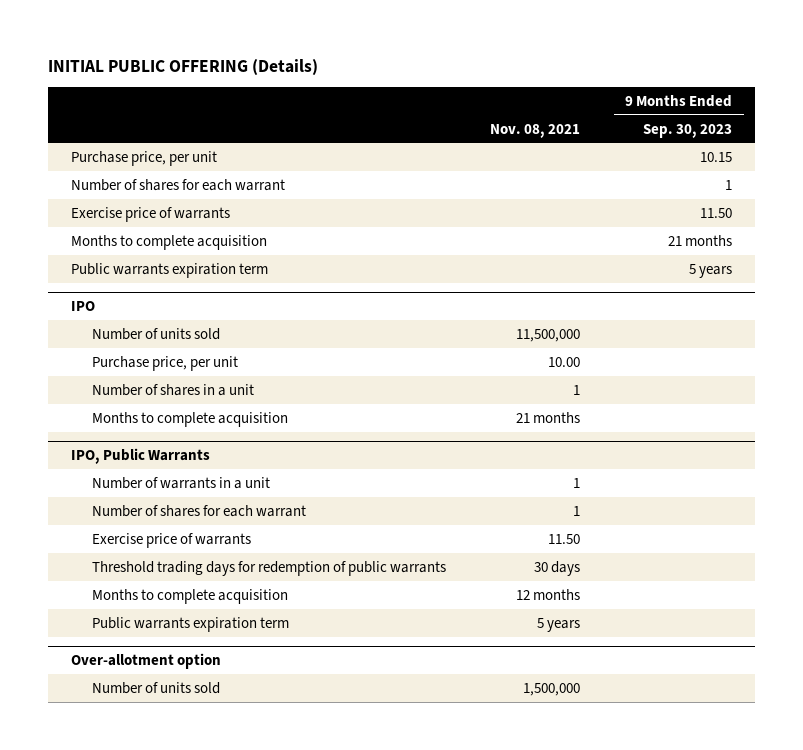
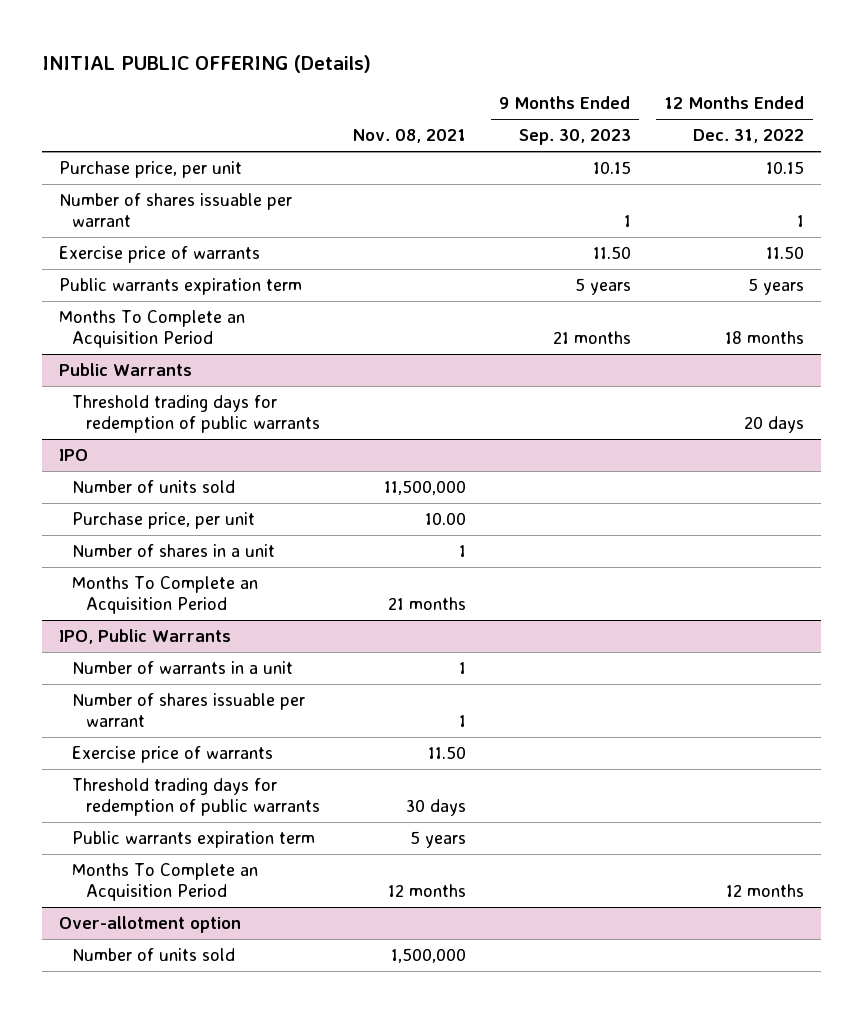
- | Nov. 08, 2021 | 9 Months Ended Sep. 30, 2023
+ | Nov. 08, 2021 | 9 Months Ended Sep. 30, 2023 | 12 Months Ended Dec. 31, 2022
- Number of shares for each warrant | | 1
+ Number of shares issuable per warrant | | 1 | 1
- Months to complete acquisition | | 21 months
+ Months To Complete an Acquisition Period | | 21 months | 18 months
+ Public Warrants
+ Threshold trading days for redemption of public warrants | | | 20 days
@ IPO
- Months to complete acquisition | 21 months |
+ Months To Complete an Acquisition Period | 21 months | |
@ IPO, Public Warrants
- Number of shares for each warrant | 1 |
+ Number of shares issuable per warrant | 1 | |
- Months to complete acquisition | 12 months |
+ Months To Complete an Acquisition Period | 12 months | | 12 months

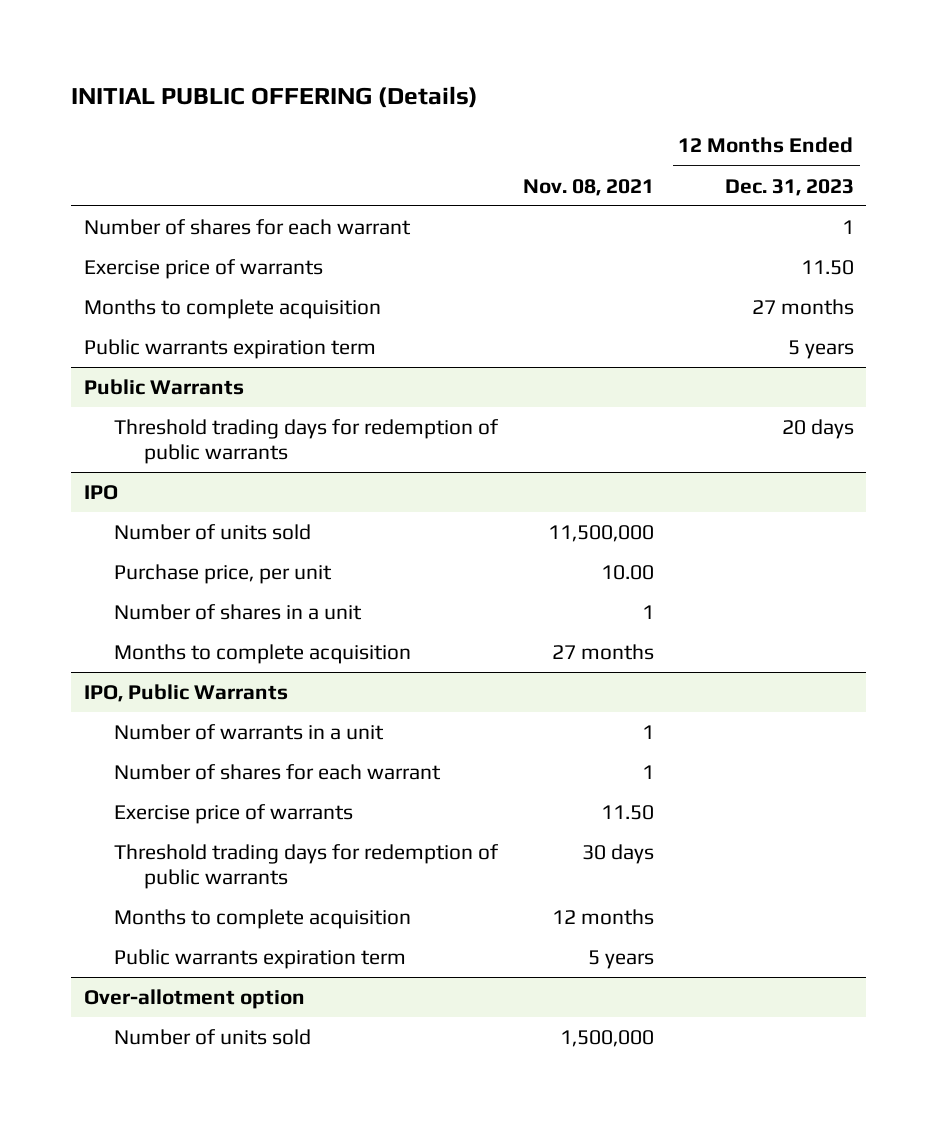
- | Nov. 08, 2021 | 9 Months Ended Sep. 30, 2023 | 12 Months Ended Dec. 31, 2022
+ | Nov. 08, 2021 | 12 Months Ended Dec. 31, 2023
- Purchase price, per unit | | 10.15 | 10.15
- Number of shares issuable per warrant | | 1 | 1
+ Number of shares for each warrant | | 1
+ Months to complete acquisition | | 27 months
- Months To Complete an Acquisition Period | | 21 months | 18 months
@ IPO
- Months To Complete an Acquisition Period | 21 months | |
+ Months to complete acquisition | 27 months |
@ IPO, Public Warrants
- Number of shares issuable per warrant | 1 | |
+ Number of shares for each warrant | 1 |
+ Months to complete acquisition | 12 months |
- Months To Complete an Acquisition Period | 12 months | | 12 months

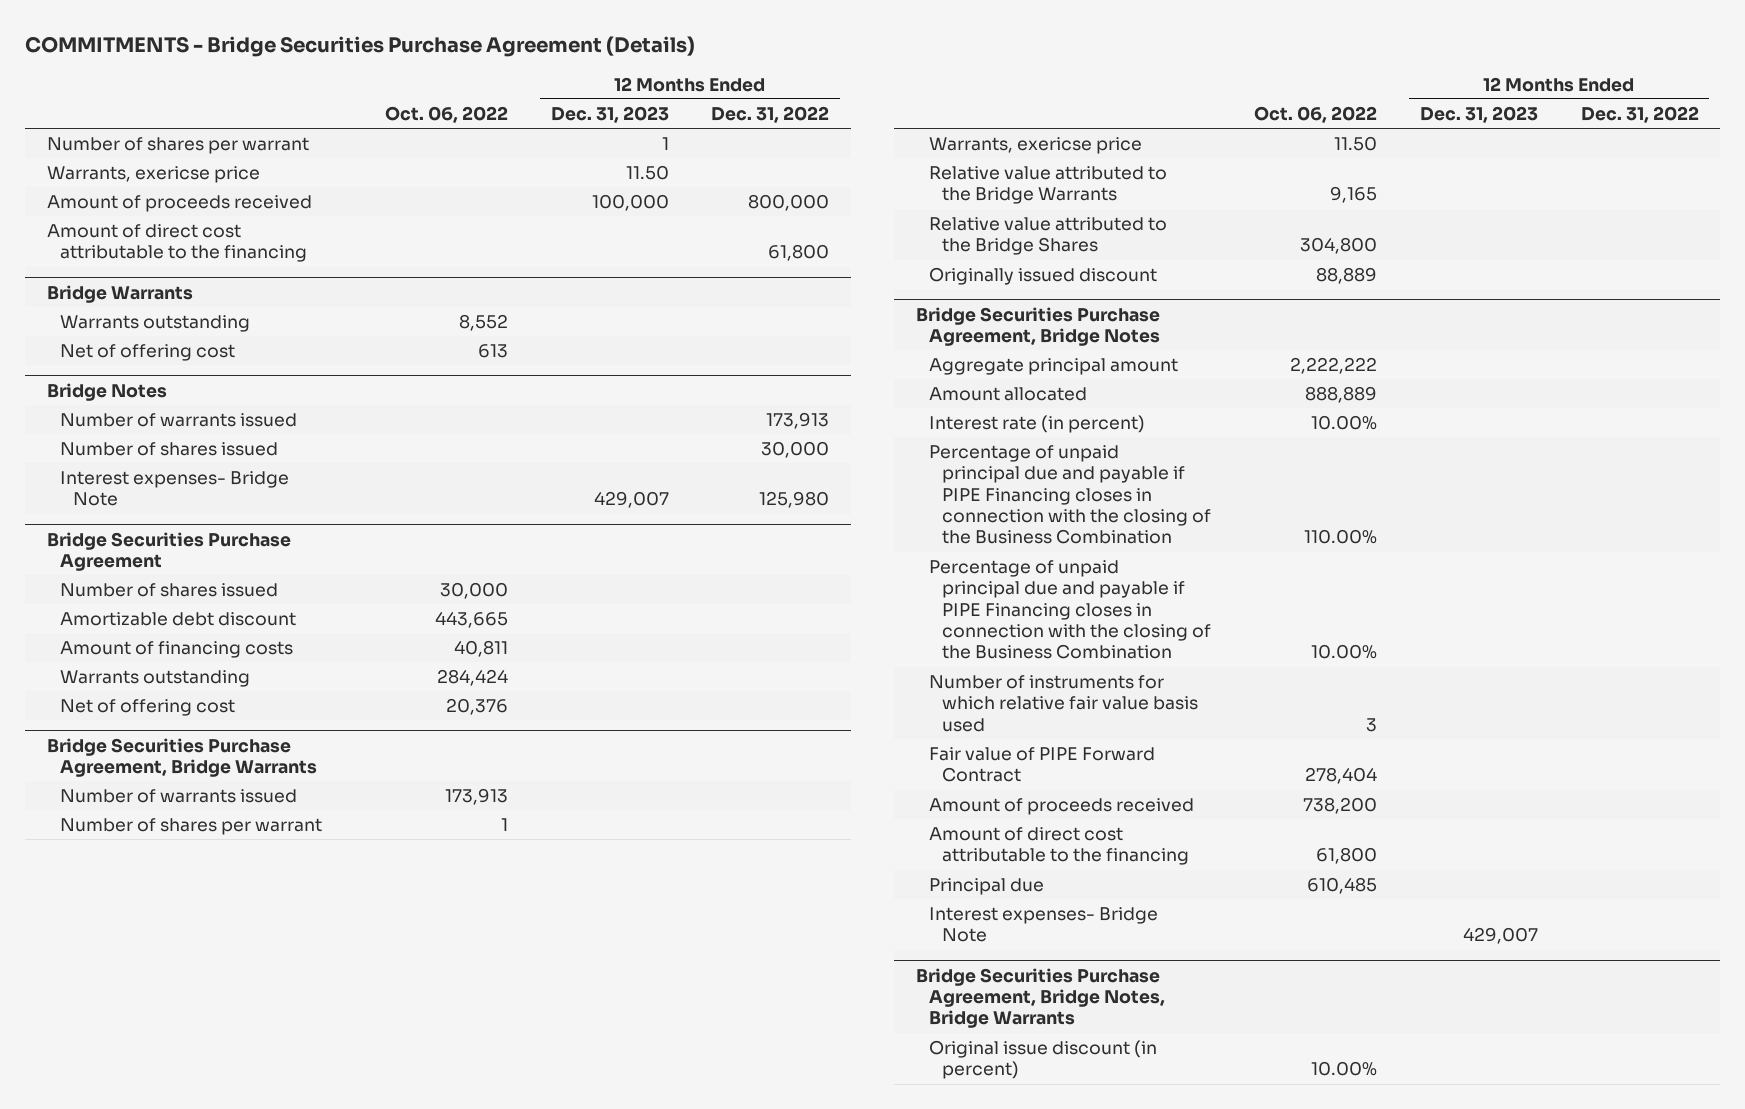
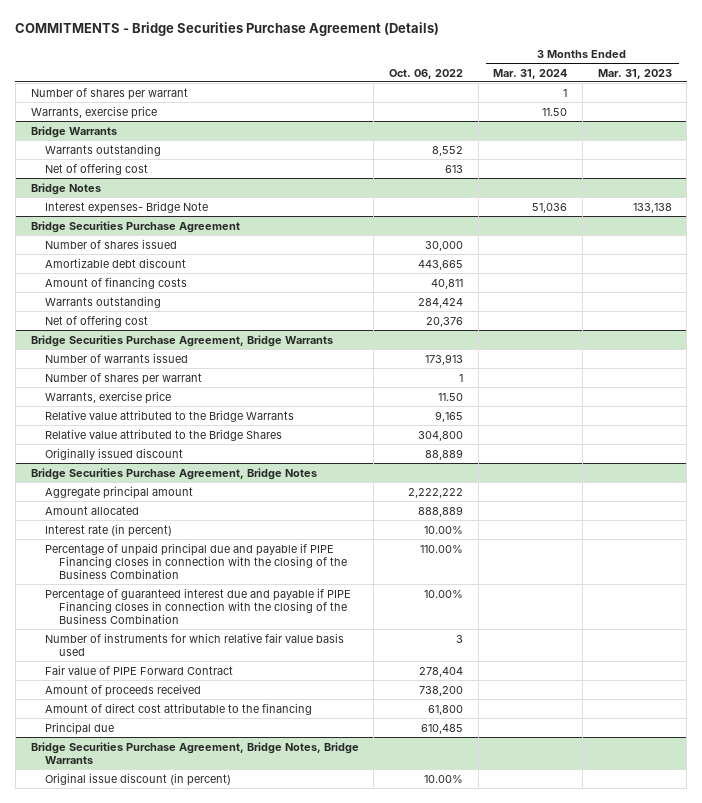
- | Oct. 06, 2022 | 12 Months Ended Dec. 31, 2023 | 12 Months Ended Dec. 31, 2022
+ | Oct. 06, 2022 | 3 Months Ended Mar. 31, 2024 | 3 Months Ended Mar. 31, 2023
- Warrants, exericse price | | 11.50 |
- Amount of proceeds received | | 100,000 | 800,000
- Amount of direct cost attributable to the financing | | | 61,800
+ Warrants, exercise price | | 11.50 |
@ Bridge Notes
- Number of warrants issued | | | 173,913
- Number of shares issued | | | 30,000
@ Bridge Securities Purchase Agreement, Bridge Warrants
- Warrants, exericse price | 11.50 | |
+ Warrants, exercise price | 11.50 | |
@ Bridge Securities Purchase Agreement, Bridge Notes
- Percentage of unpaid principal due and payable if PIPE Financing closes in connection with the closing of the Business Combination | 10.00% | |
+ Percentage of guaranteed interest due and payable if PIPE Financing closes in connection with the closing of the Business Combination | 10.00% | |
- Interest expenses- Bridge Note | | 429,007 |

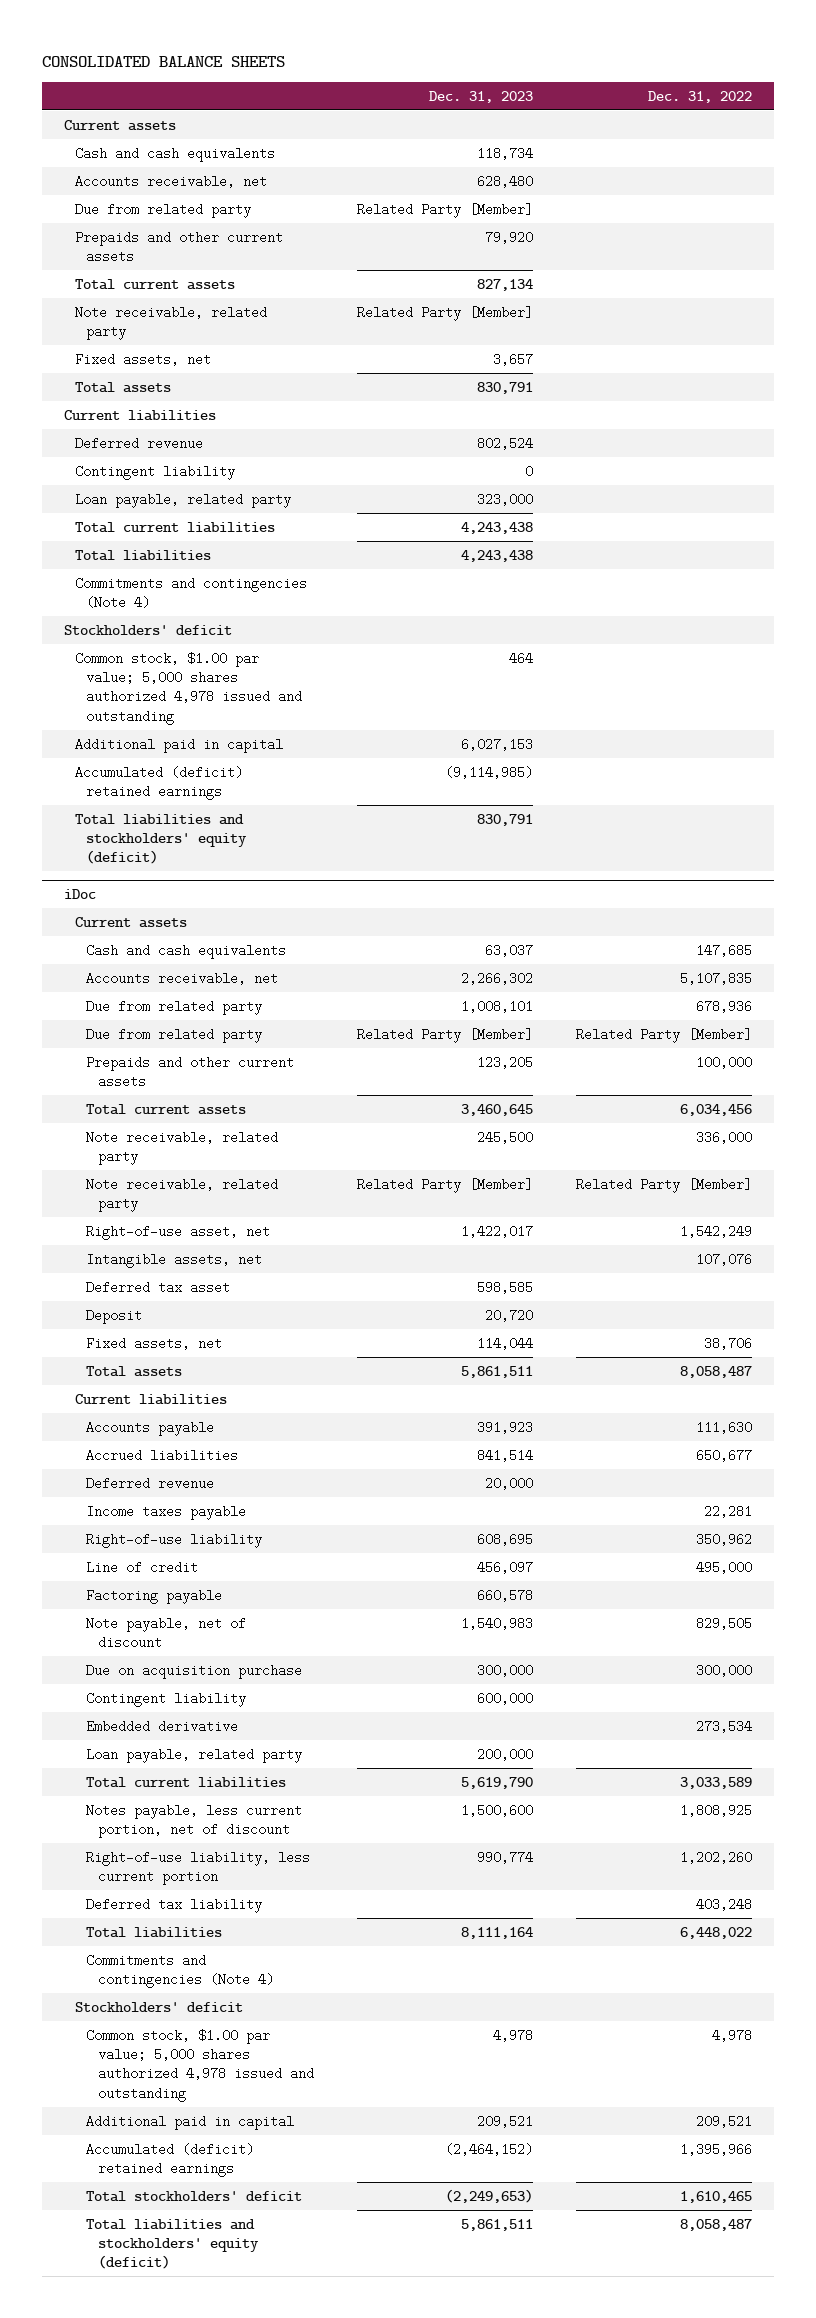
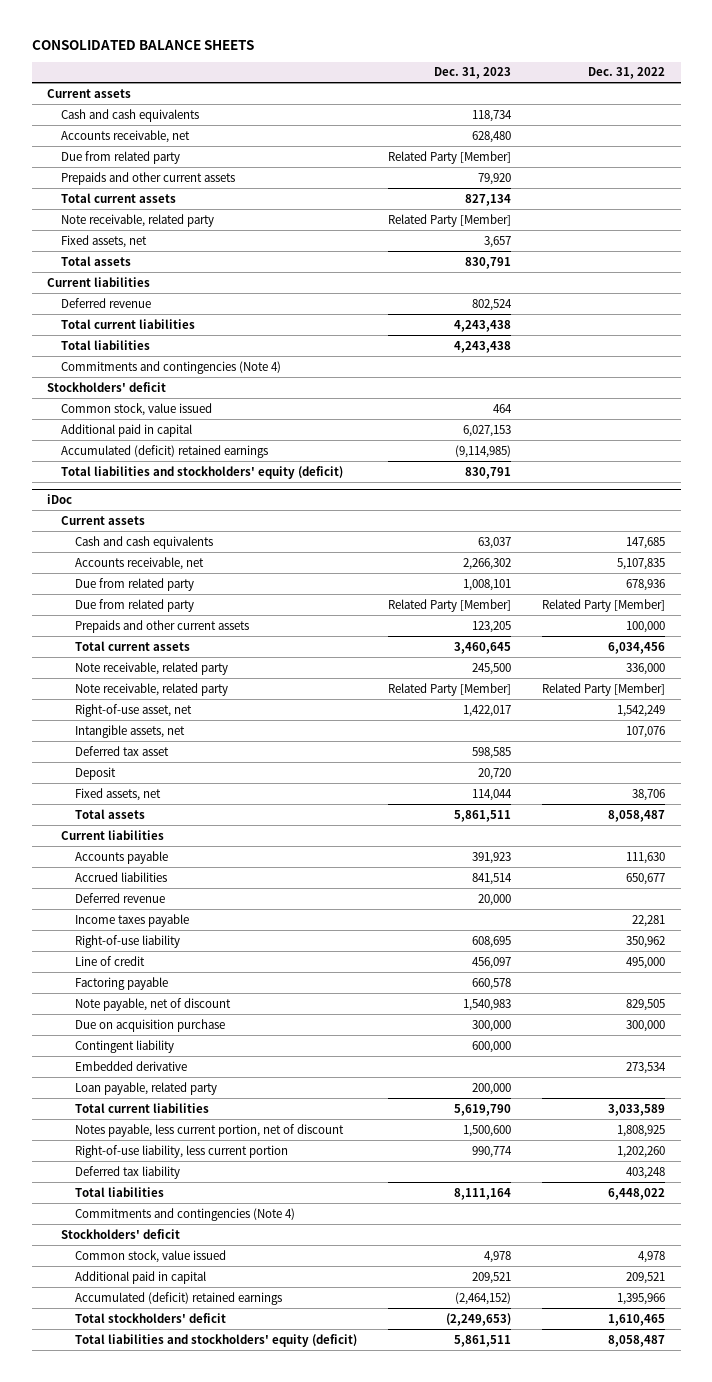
- Contingent liability | 0 |
- Loan payable, related party | 323,000 |
- Common stock, $1.00 par value; 5,000 shares authorized 4,978 issued and outstanding | 464 |
+ Common stock, value issued | 464 |
@ iDoc
- Common stock, $1.00 par value; 5,000 shares authorized 4,978 issued and outstanding | 4,978 | 4,978
+ Common stock, value issued | 4,978 | 4,978

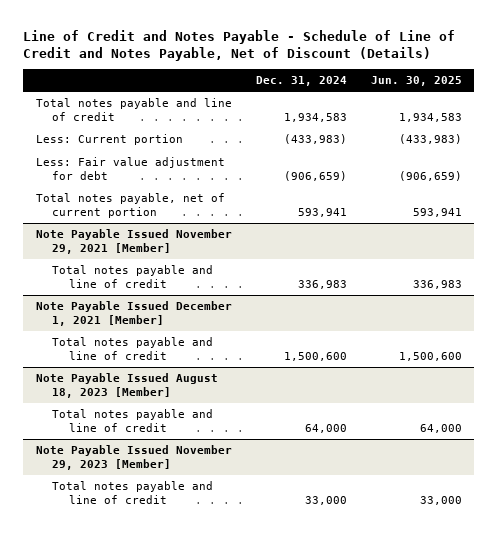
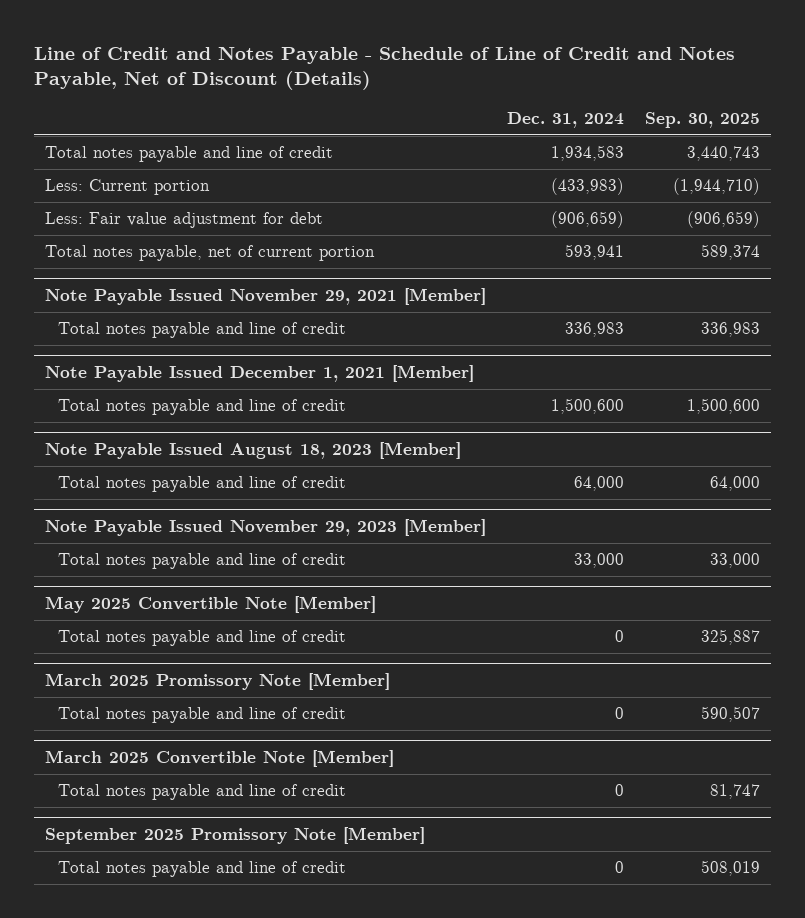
- | Dec. 31, 2024 | Jun. 30, 2025
+ | Dec. 31, 2024 | Sep. 30, 2025
+ May 2025 Convertible Note [Member]
+ Total notes payable and line of credit | 0 | 325,887
+ March 2025 Promissory Note [Member]
+ Total notes payable and line of credit | 0 | 590,507
+ March 2025 Convertible Note [Member]
+ Total notes payable and line of credit | 0 | 81,747
+ September 2025 Promissory Note [Member]
+ Total notes payable and line of credit | 0 | 508,019

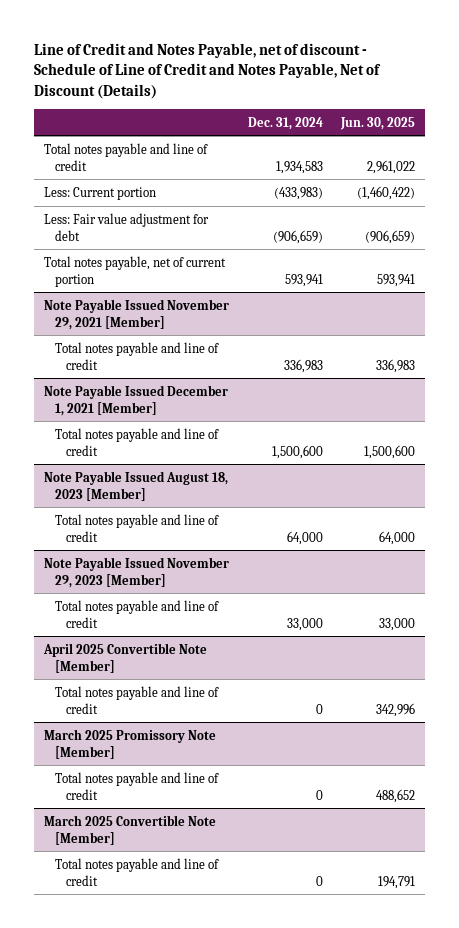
- Line of Credit and Notes Payable - Schedule of Line of Credit and Notes Payable, Net of Discount (Details)
+ Line of Credit and Notes Payable, net of discount - Schedule of Line of Credit and Notes Payable, Net of Discount (Details)
- | Dec. 31, 2024 | Sep. 30, 2025
+ | Dec. 31, 2024 | Jun. 30, 2025
- May 2025 Convertible Note [Member]
+ April 2025 Convertible Note [Member]
- September 2025 Promissory Note [Member]
- Total notes payable and line of credit | 0 | 508,019

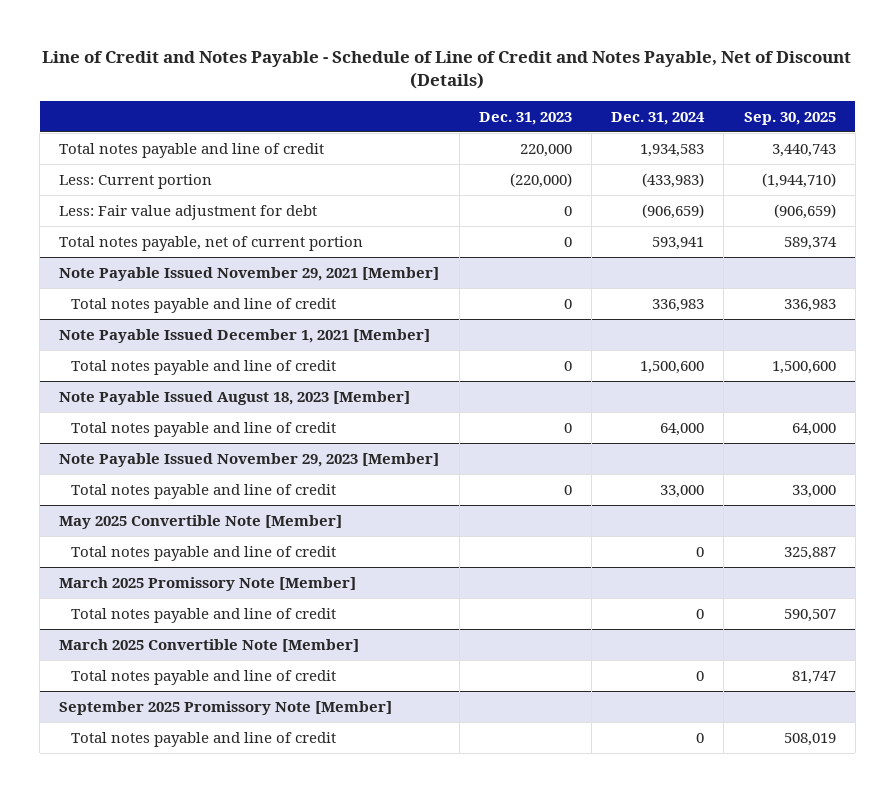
- Line of Credit and Notes Payable, net of discount - Schedule of Line of Credit and Notes Payable, Net of Discount (Details)
+ Line of Credit and Notes Payable - Schedule of Line of Credit and Notes Payable, Net of Discount (Details)
- | Dec. 31, 2024 | Jun. 30, 2025
+ | Dec. 31, 2023 | Dec. 31, 2024 | Sep. 30, 2025
- April 2025 Convertible Note [Member]
+ May 2025 Convertible Note [Member]
+ September 2025 Promissory Note [Member]
+ Total notes payable and line of credit | | 0 | 508,019

